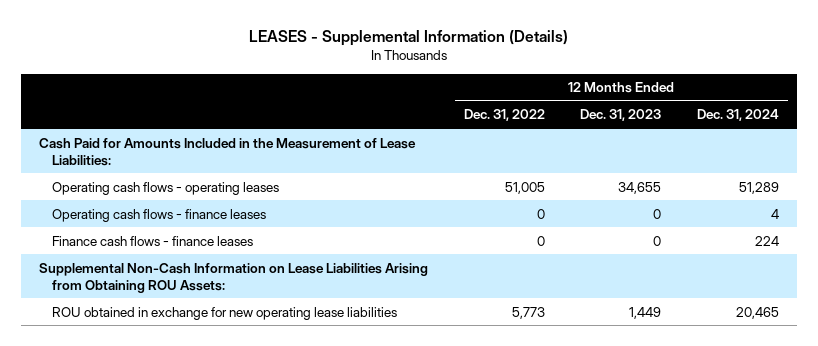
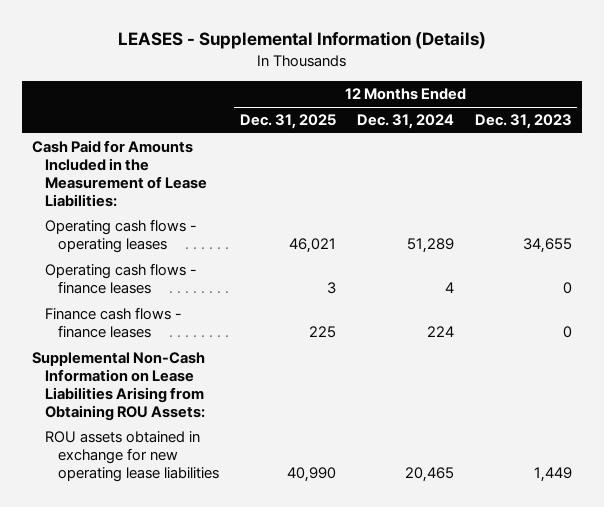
- | 12 Months Ended Dec. 31, 2022 | 12 Months Ended Dec. 31, 2023 | 12 Months Ended Dec. 31, 2024
+ | 12 Months Ended Dec. 31, 2025 | 12 Months Ended Dec. 31, 2024 | 12 Months Ended Dec. 31, 2023
- ROU obtained in exchange for new operating lease liabilities | 5,773 | 1,449 | 20,465
+ ROU assets obtained in exchange for new operating lease liabilities | 40,990 | 20,465 | 1,449

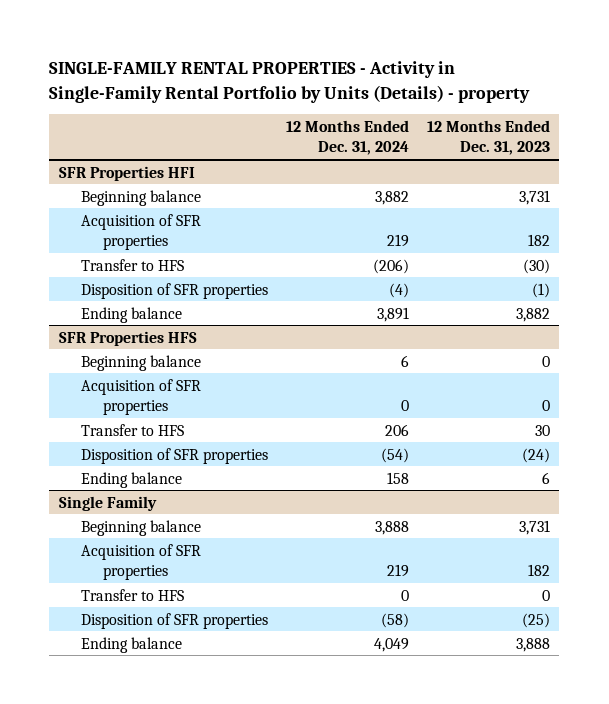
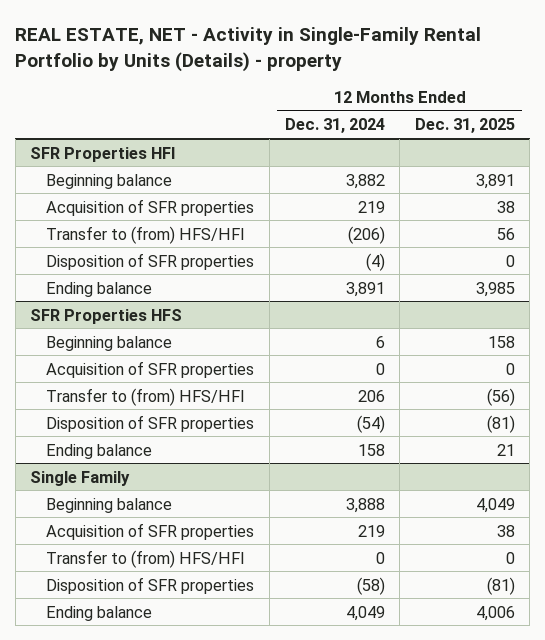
- SINGLE-FAMILY RENTAL PROPERTIES - Activity in Single-Family Rental Portfolio by Units (Details) - property
+ REAL ESTATE, NET - Activity in Single-Family Rental Portfolio by Units (Details) - property
- | 12 Months Ended Dec. 31, 2024 | 12 Months Ended Dec. 31, 2023
+ | 12 Months Ended Dec. 31, 2024 | 12 Months Ended Dec. 31, 2025
@ SFR Properties HFI
- Transfer to HFS | (206) | (30)
+ Transfer to (from) HFS/HFI | (206) | 56
@ SFR Properties HFS
- Transfer to HFS | 206 | 30
+ Transfer to (from) HFS/HFI | 206 | (56)
@ Single Family
- Transfer to HFS | 0 | 0
+ Transfer to (from) HFS/HFI | 0 | 0

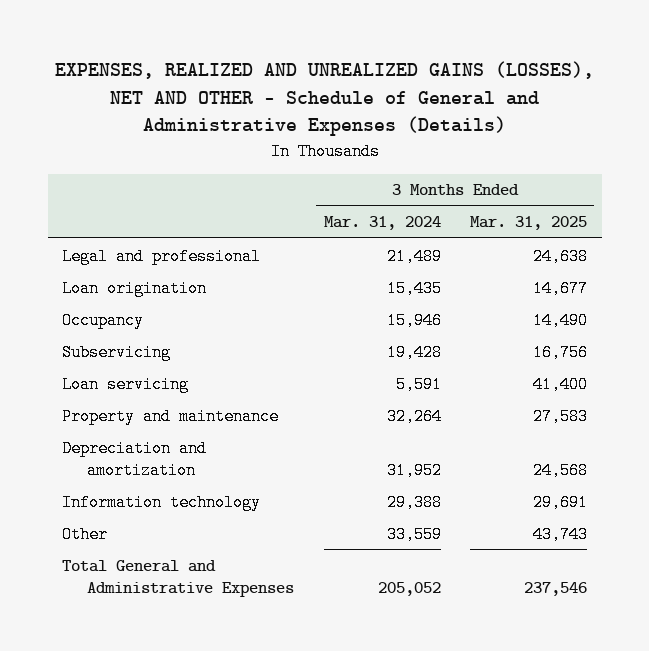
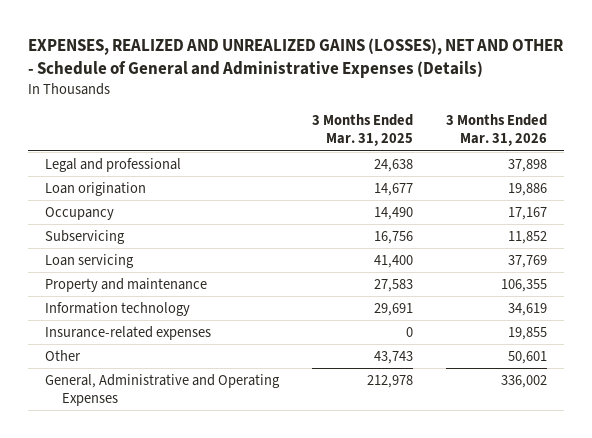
- | 3 Months Ended Mar. 31, 2024 | 3 Months Ended Mar. 31, 2025
+ | 3 Months Ended Mar. 31, 2025 | 3 Months Ended Mar. 31, 2026
- Depreciation and amortization | 31,952 | 24,568
+ Insurance-related expenses | 0 | 19,855
- Total General and Administrative Expenses | 205,052 | 237,546
+ General, Administrative and Operating Expenses | 212,978 | 336,002

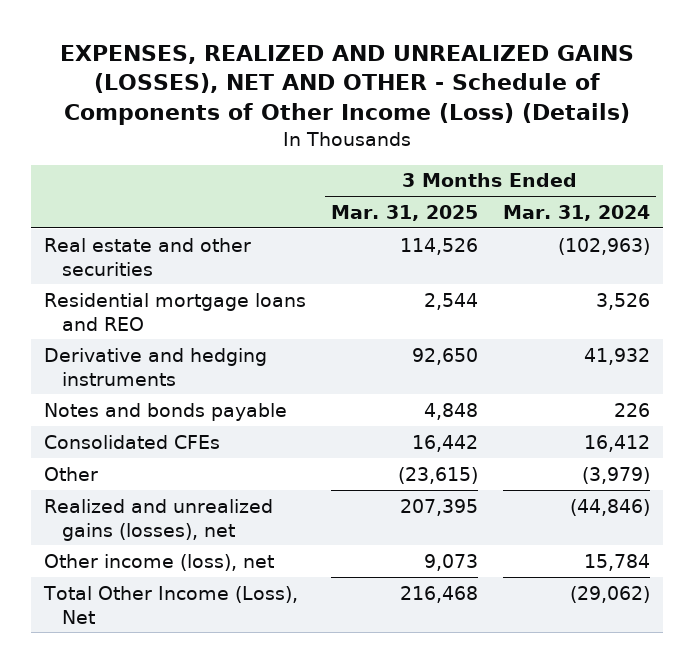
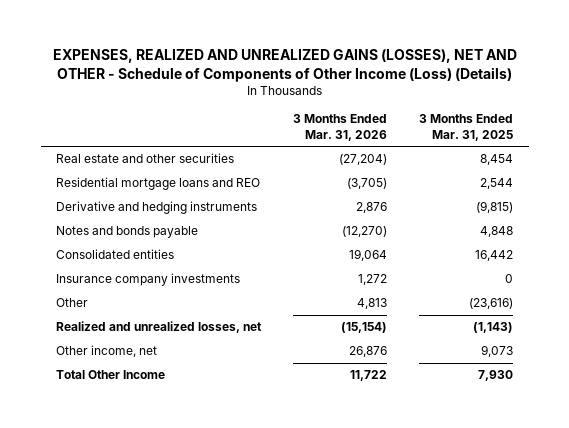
- | 3 Months Ended Mar. 31, 2025 | 3 Months Ended Mar. 31, 2024
+ | 3 Months Ended Mar. 31, 2026 | 3 Months Ended Mar. 31, 2025
- Real estate and other securities | 114,526 | (102,963)
+ Real estate and other securities | (27,204) | 8,454
- Derivative and hedging instruments | 92,650 | 41,932
+ Derivative and hedging instruments | 2,876 | (9,815)
- Consolidated CFEs | 16,442 | 16,412
- Other | (23,615) | (3,979)
- Realized and unrealized gains (losses), net | 207,395 | (44,846)
- Other income (loss), net | 9,073 | 15,784
- Total Other Income (Loss), Net | 216,468 | (29,062)
+ Consolidated entities | 19,064 | 16,442
+ Insurance company investments | 1,272 | 0
+ Other | 4,813 | (23,616)
+ Realized and unrealized losses, net | (15,154) | (1,143)
+ Other income, net | 26,876 | 9,073
+ Total Other Income | 11,722 | 7,930

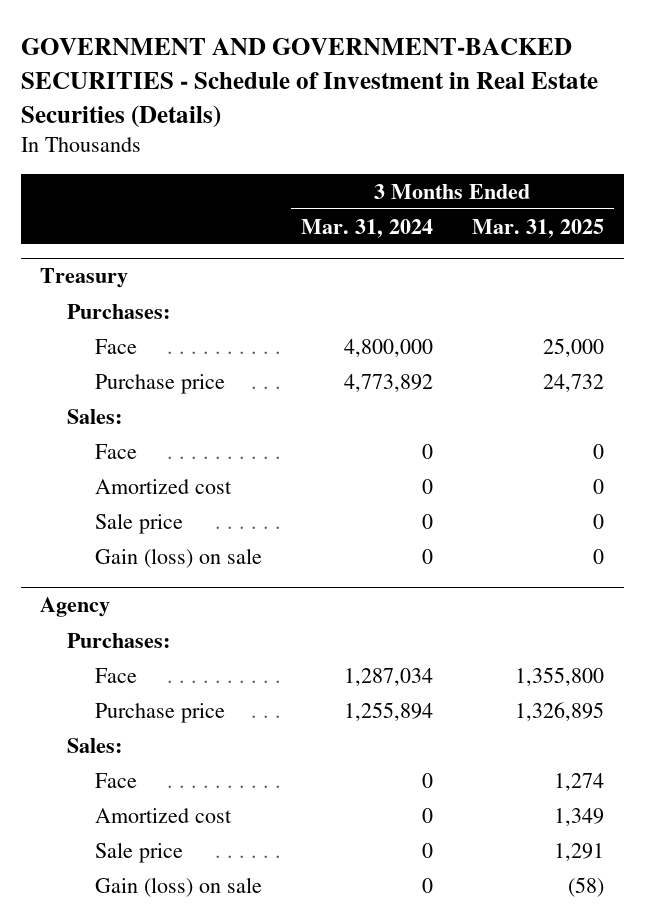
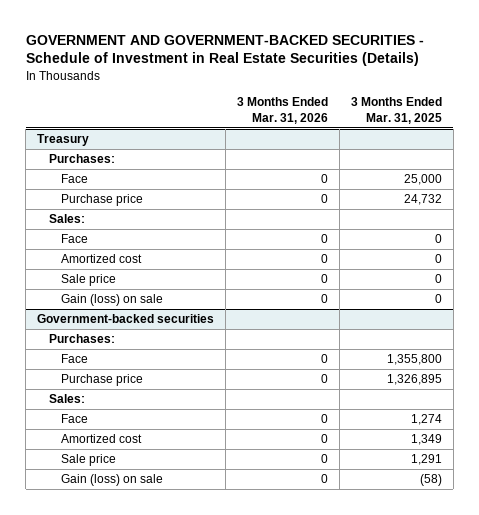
- | 3 Months Ended Mar. 31, 2024 | 3 Months Ended Mar. 31, 2025
+ | 3 Months Ended Mar. 31, 2026 | 3 Months Ended Mar. 31, 2025
- Agency
+ Government-backed securities

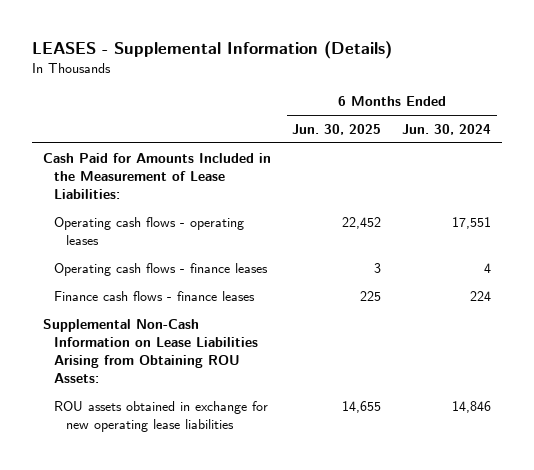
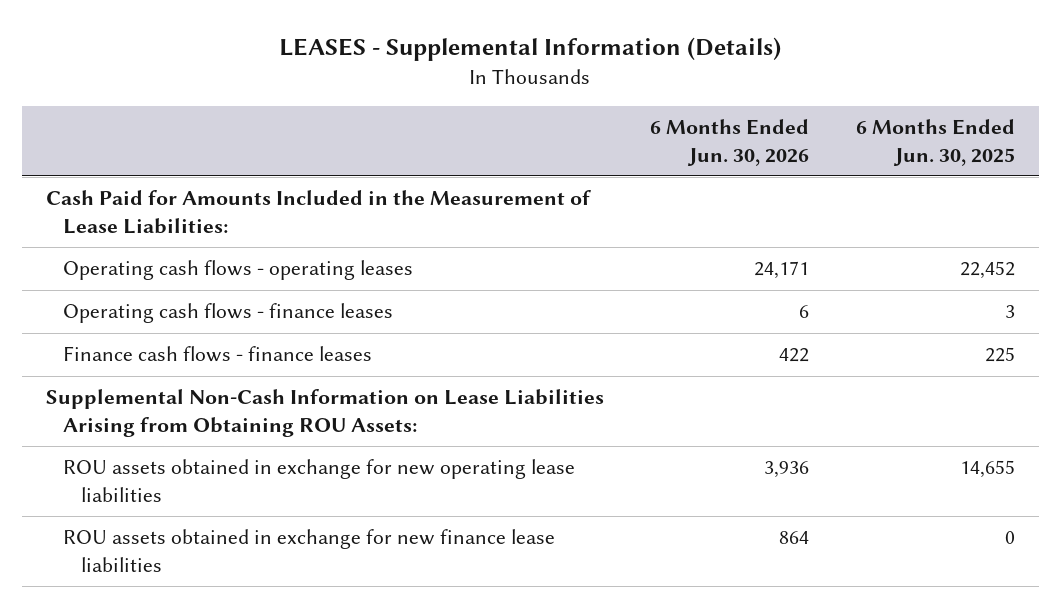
- | 6 Months Ended Jun. 30, 2025 | 6 Months Ended Jun. 30, 2024
+ | 6 Months Ended Jun. 30, 2026 | 6 Months Ended Jun. 30, 2025
+ ROU assets obtained in exchange for new finance lease liabilities | 864 | 0

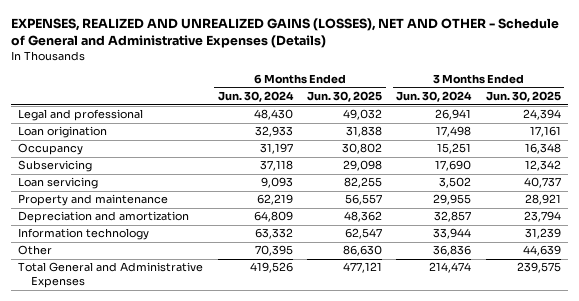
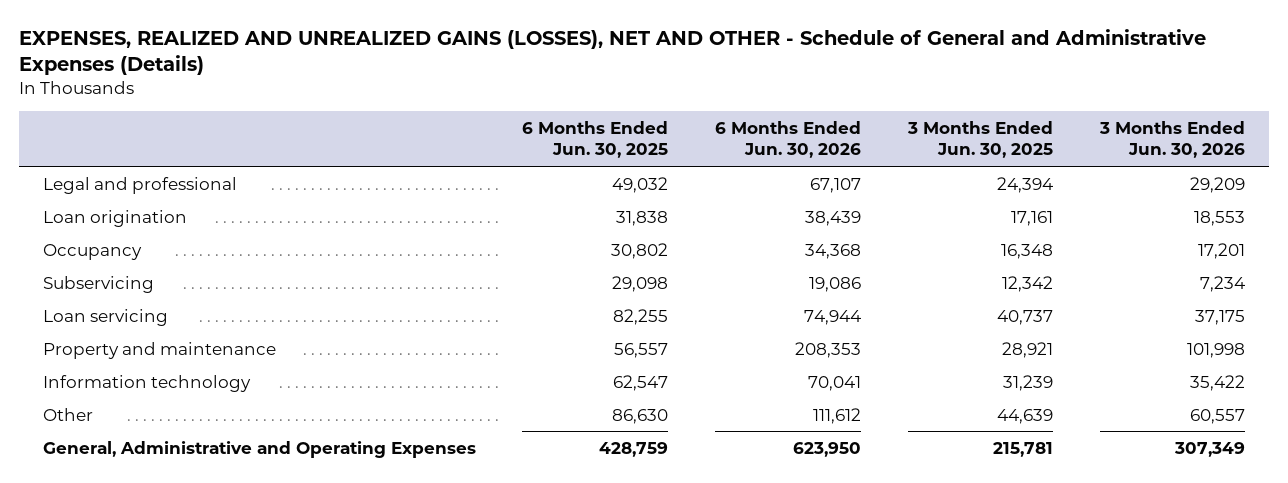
- | 6 Months Ended Jun. 30, 2024 | 6 Months Ended Jun. 30, 2025 | 3 Months Ended Jun. 30, 2024 | 3 Months Ended Jun. 30, 2025
+ | 6 Months Ended Jun. 30, 2025 | 6 Months Ended Jun. 30, 2026 | 3 Months Ended Jun. 30, 2025 | 3 Months Ended Jun. 30, 2026
- Depreciation and amortization | 64,809 | 48,362 | 32,857 | 23,794
- Total General and Administrative Expenses | 419,526 | 477,121 | 214,474 | 239,575
+ General, Administrative and Operating Expenses | 428,759 | 623,950 | 215,781 | 307,349

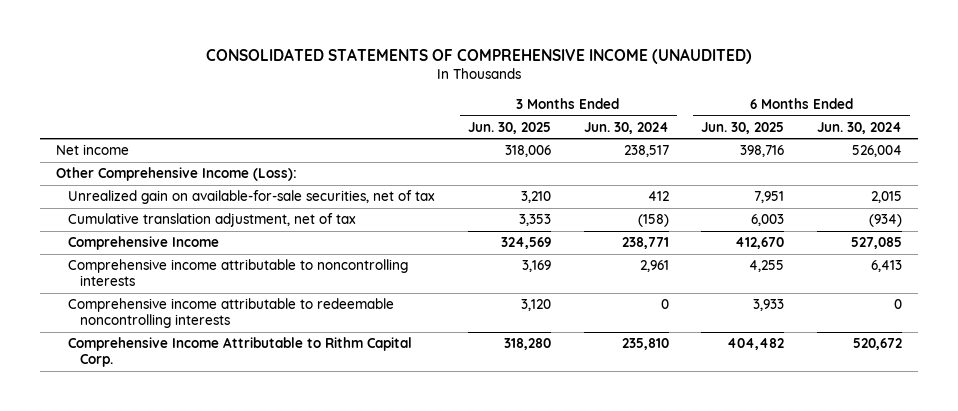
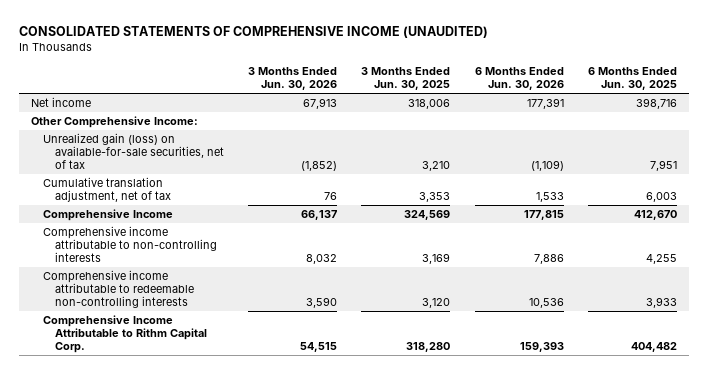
- | 3 Months Ended Jun. 30, 2025 | 3 Months Ended Jun. 30, 2024 | 6 Months Ended Jun. 30, 2025 | 6 Months Ended Jun. 30, 2024
+ | 3 Months Ended Jun. 30, 2026 | 3 Months Ended Jun. 30, 2025 | 6 Months Ended Jun. 30, 2026 | 6 Months Ended Jun. 30, 2025
- Other Comprehensive Income (Loss):
- Unrealized gain on available-for-sale securities, net of tax | 3,210 | 412 | 7,951 | 2,015
+ Other Comprehensive Income:
+ Unrealized gain (loss) on available-for-sale securities, net of tax | (1,852) | 3,210 | (1,109) | 7,951
- Comprehensive income attributable to noncontrolling interests | 3,169 | 2,961 | 4,255 | 6,413
- Comprehensive income attributable to redeemable noncontrolling interests | 3,120 | 0 | 3,933 | 0
+ Comprehensive income attributable to non-controlling interests | 8,032 | 3,169 | 7,886 | 4,255
+ Comprehensive income attributable to redeemable non-controlling interests | 3,590 | 3,120 | 10,536 | 3,933

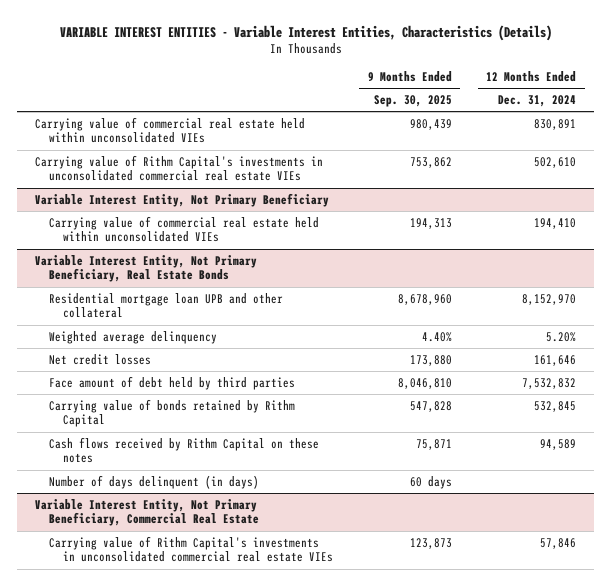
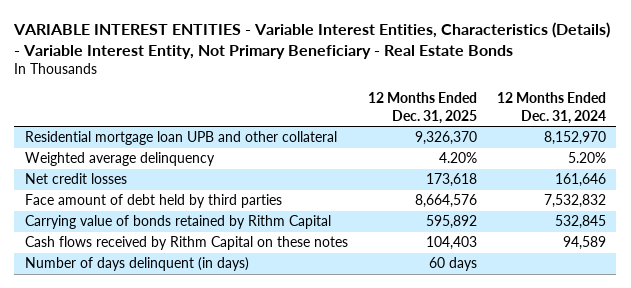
- VARIABLE INTEREST ENTITIES - Variable Interest Entities, Characteristics (Details)
+ VARIABLE INTEREST ENTITIES - Variable Interest Entities, Characteristics (Details) - Variable Interest Entity, Not Primary Beneficiary - Real Estate Bonds
- | 9 Months Ended Sep. 30, 2025 | 12 Months Ended Dec. 31, 2024
+ | 12 Months Ended Dec. 31, 2025 | 12 Months Ended Dec. 31, 2024
- Carrying value of commercial real estate held within unconsolidated VIEs | 980,439 | 830,891
- Carrying value of Rithm Capital's investments in unconsolidated commercial real estate VIEs | 753,862 | 502,610
- Variable Interest Entity, Not Primary Beneficiary
- Carrying value of commercial real estate held within unconsolidated VIEs | 194,313 | 194,410
- Variable Interest Entity, Not Primary Beneficiary, Real Estate Bonds
- Variable Interest Entity, Not Primary Beneficiary, Commercial Real Estate
- Carrying value of Rithm Capital's investments in unconsolidated commercial real estate VIEs | 123,873 | 57,846

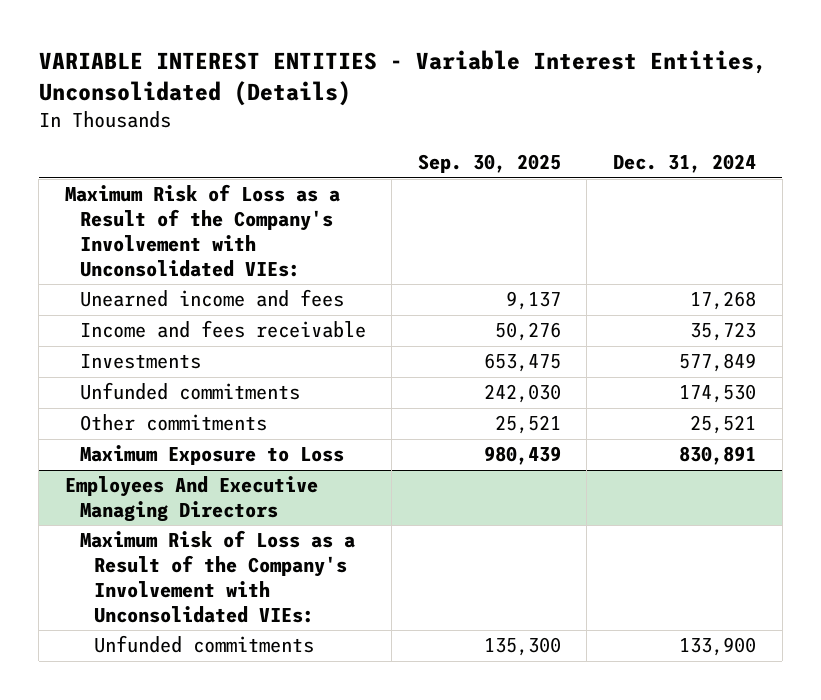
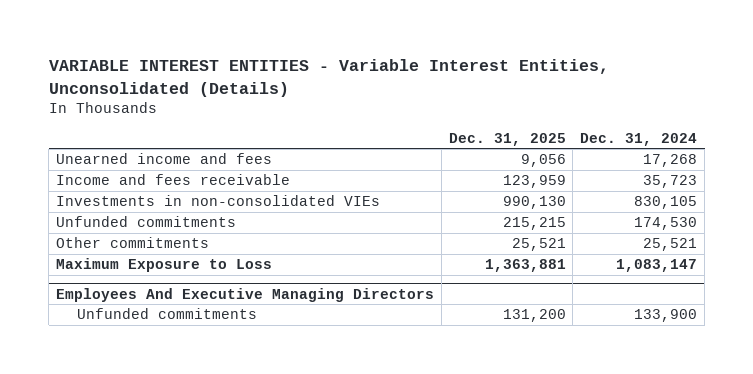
- | Sep. 30, 2025 | Dec. 31, 2024
+ | Dec. 31, 2025 | Dec. 31, 2024
- Maximum Risk of Loss as a Result of the Company's Involvement with Unconsolidated VIEs:
- Investments | 653,475 | 577,849
+ Investments in non-consolidated VIEs | 990,130 | 830,105
- Maximum Exposure to Loss | 980,439 | 830,891
+ Maximum Exposure to Loss | 1,363,881 | 1,083,147
@ Employees And Executive Managing Directors
- Maximum Risk of Loss as a Result of the Company's Involvement with Unconsolidated VIEs:

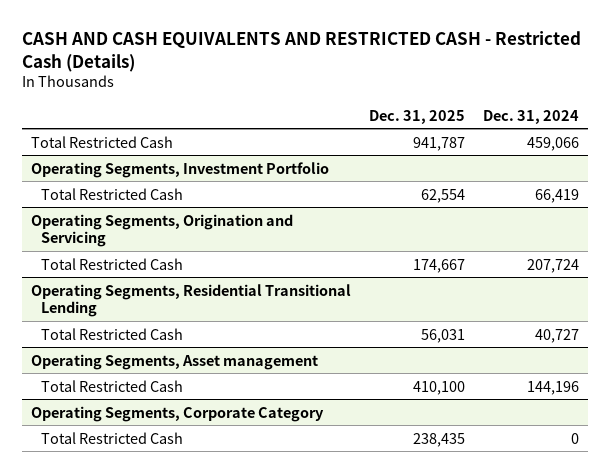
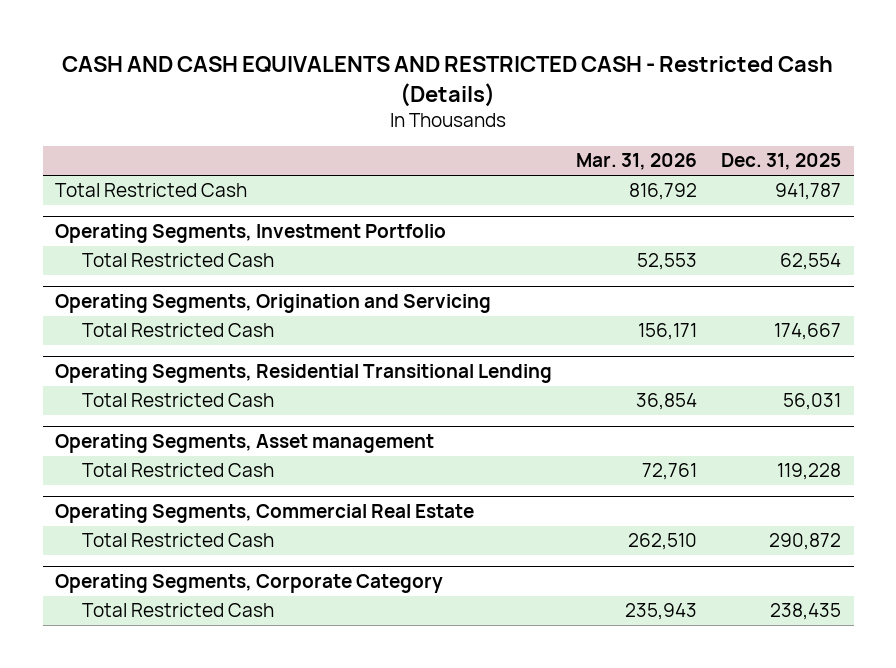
- | Dec. 31, 2025 | Dec. 31, 2024
+ | Mar. 31, 2026 | Dec. 31, 2025
@ Operating Segments, Asset management
- Total Restricted Cash | 410,100 | 144,196
+ Total Restricted Cash | 72,761 | 119,228
+ Operating Segments, Commercial Real Estate
+ Total Restricted Cash | 262,510 | 290,872

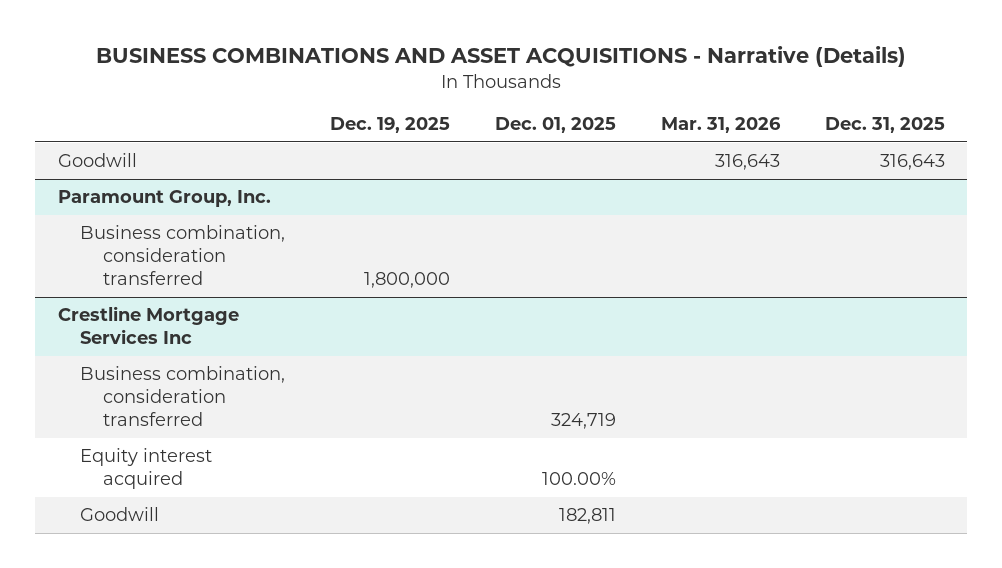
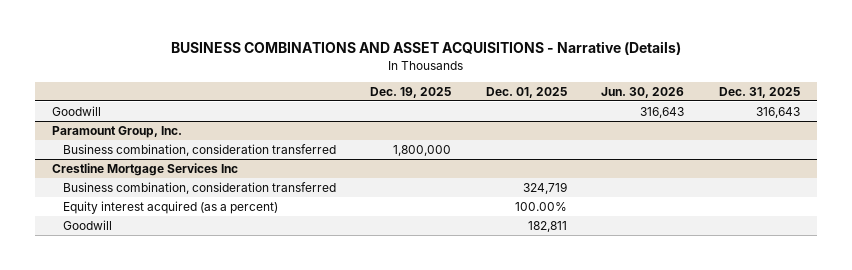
- | Dec. 19, 2025 | Dec. 01, 2025 | Mar. 31, 2026 | Dec. 31, 2025
+ | Dec. 19, 2025 | Dec. 01, 2025 | Jun. 30, 2026 | Dec. 31, 2025
@ Crestline Mortgage Services Inc
- Equity interest acquired | | 100.00% | |
+ Equity interest acquired (as a percent) | | 100.00% | |

